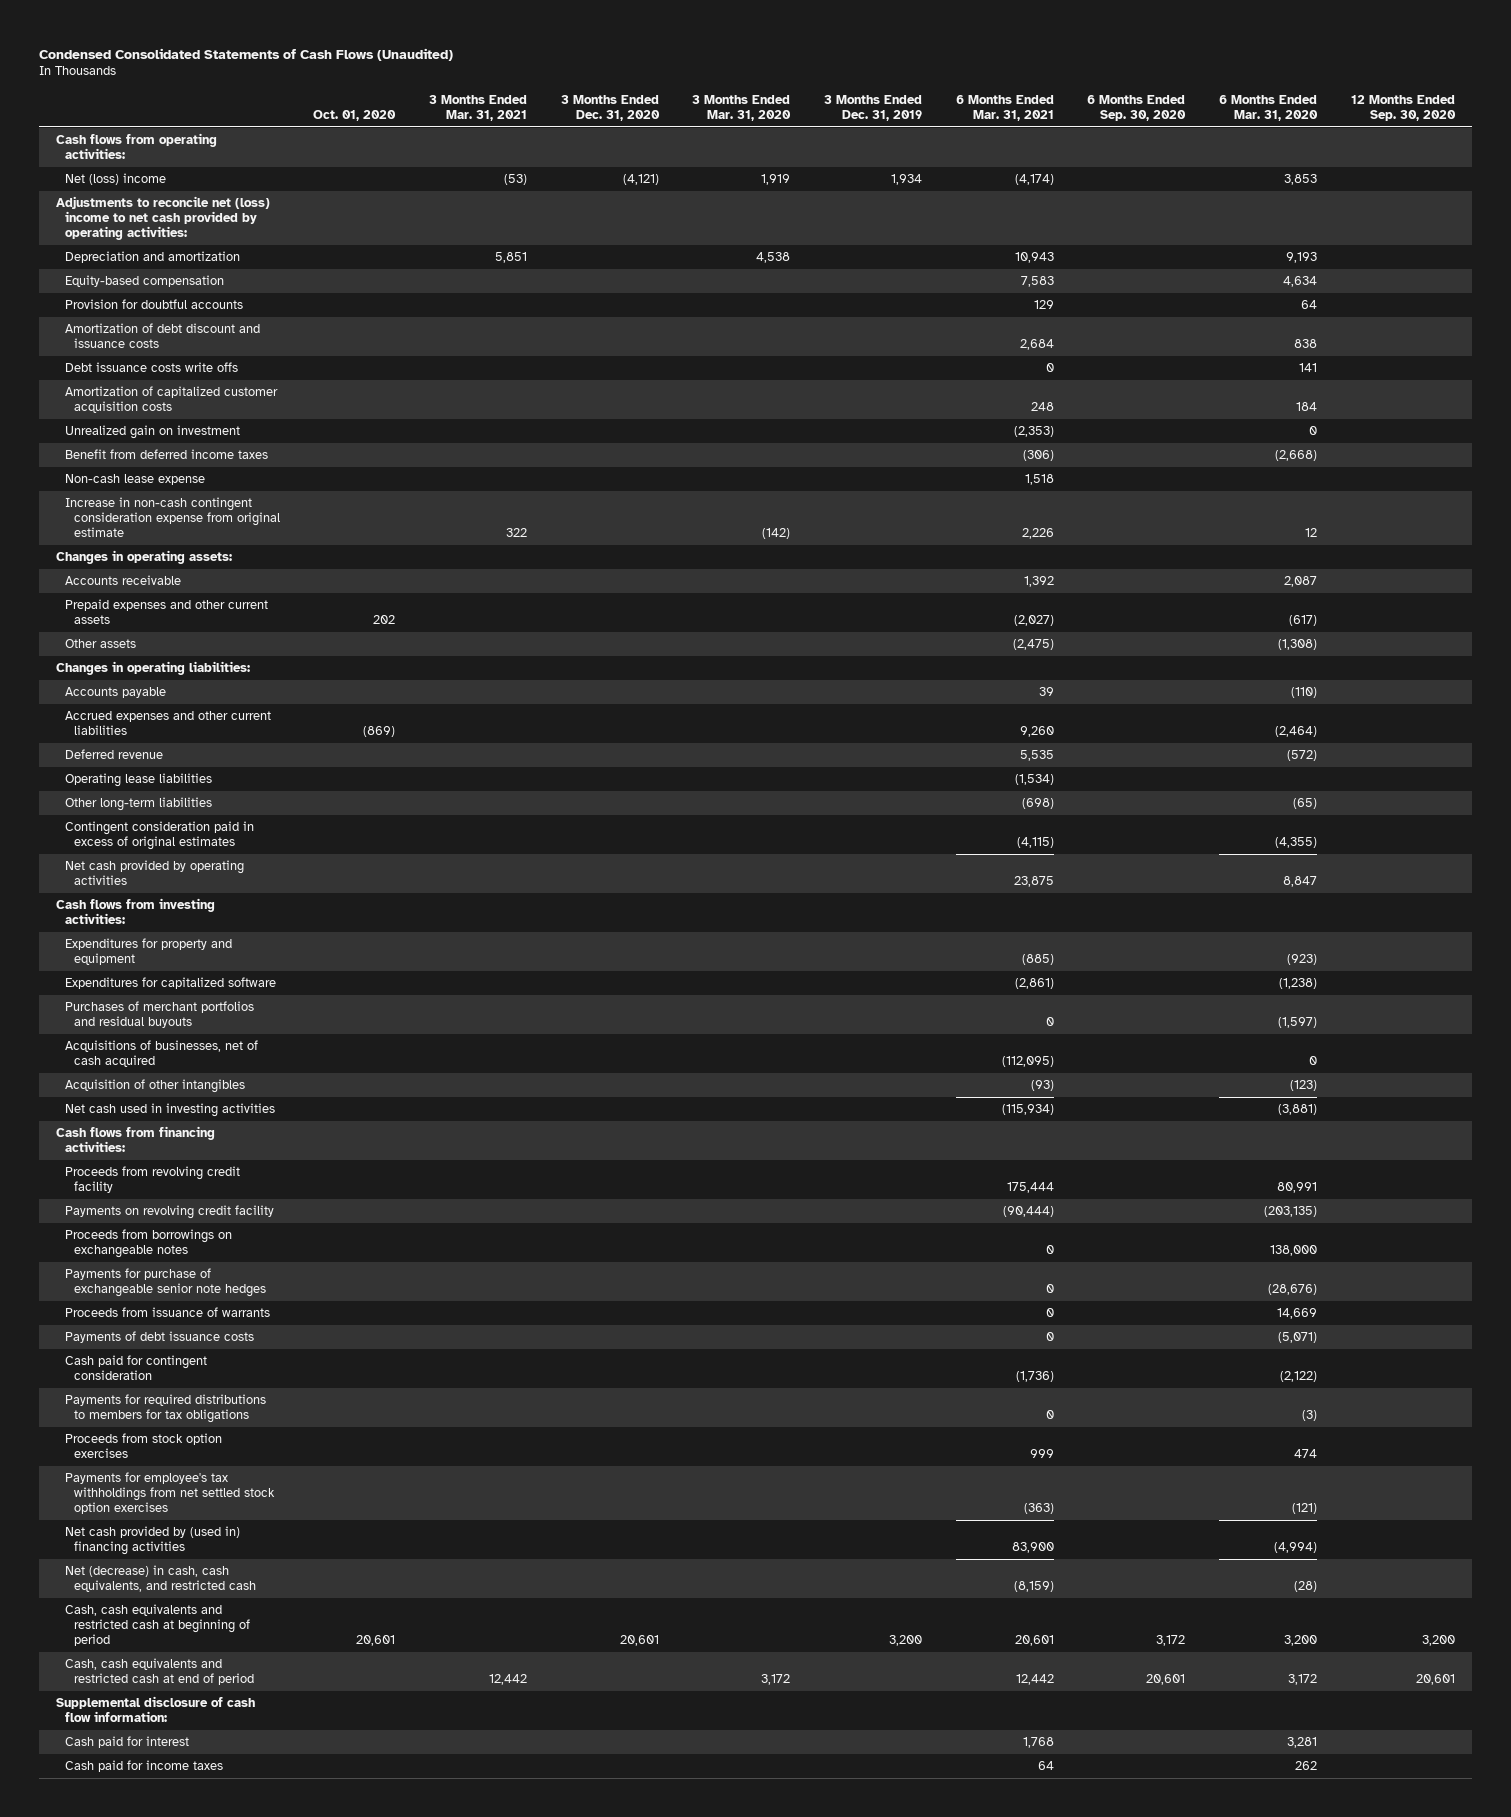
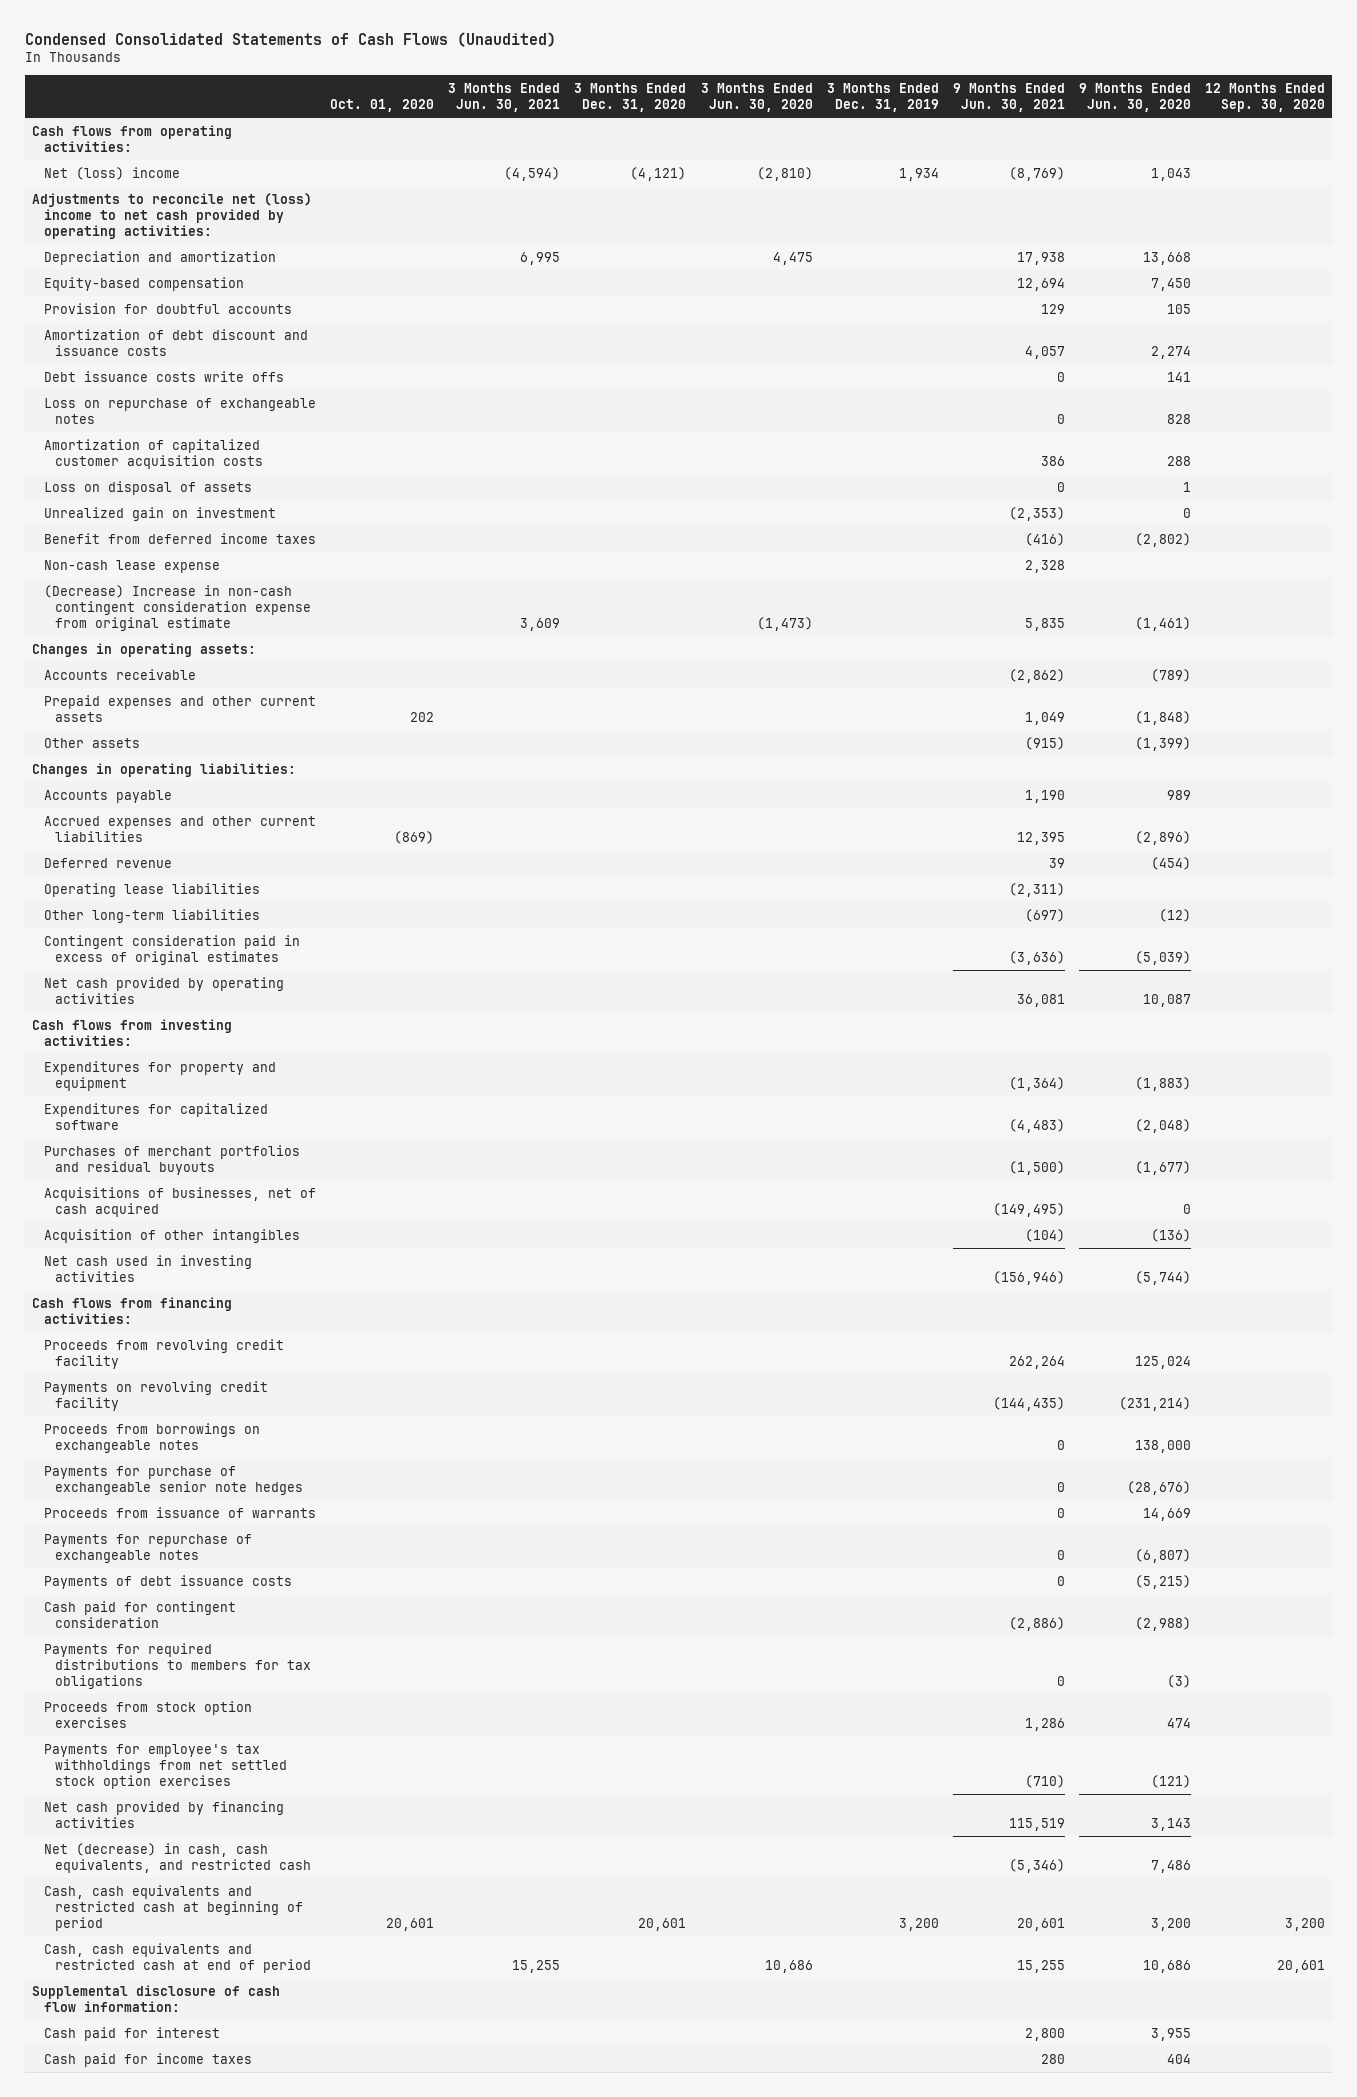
- | Oct. 01, 2020 | 3 Months Ended Mar. 31, 2021 | 3 Months Ended Dec. 31, 2020 | 3 Months Ended Mar. 31, 2020 | 3 Months Ended Dec. 31, 2019 | 6 Months Ended Mar. 31, 2021 | 6 Months Ended Sep. 30, 2020 | 6 Months Ended Mar. 31, 2020 | 12 Months Ended Sep. 30, 2020
+ | Oct. 01, 2020 | 3 Months Ended Jun. 30, 2021 | 3 Months Ended Dec. 31, 2020 | 3 Months Ended Jun. 30, 2020 | 3 Months Ended Dec. 31, 2019 | 9 Months Ended Jun. 30, 2021 | 9 Months Ended Jun. 30, 2020 | 12 Months Ended Sep. 30, 2020
+ Loss on repurchase of exchangeable notes | | | | | | 0 | 828 |
+ Loss on disposal of assets | | | | | | 0 | 1 |
- Increase in non-cash contingent consideration expense from original estimate | | 322 | | (142) | | 2,226 | | 12 |
+ (Decrease) Increase in non-cash contingent consideration expense from original estimate | | 3,609 | | (1,473) | | 5,835 | (1,461) |
+ Payments for repurchase of exchangeable notes | | | | | | 0 | (6,807) |
- Net cash provided by (used in) financing activities | | | | | | 83,900 | | (4,994) |
+ Net cash provided by financing activities | | | | | | 115,519 | 3,143 |

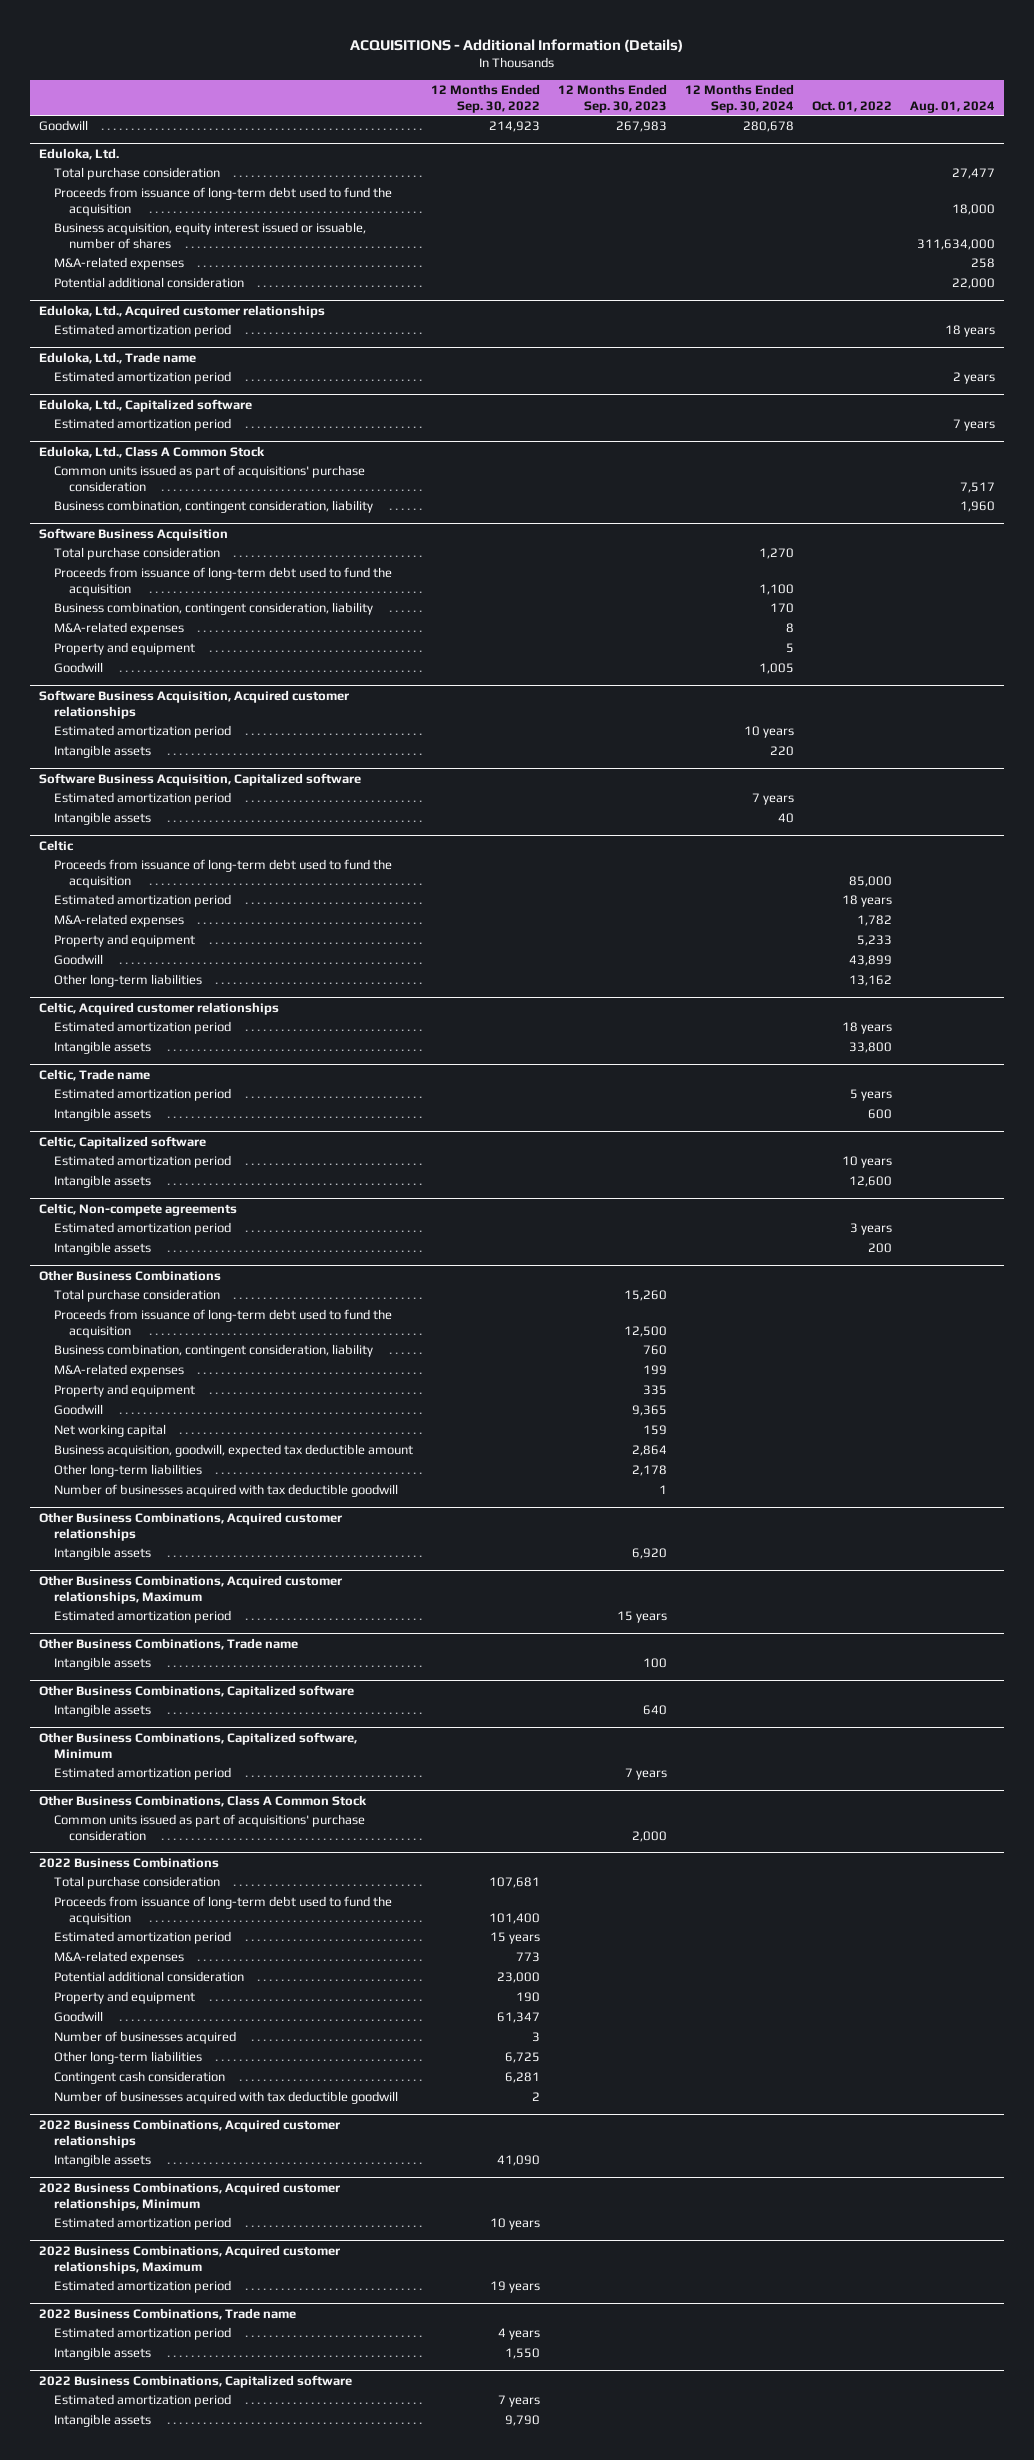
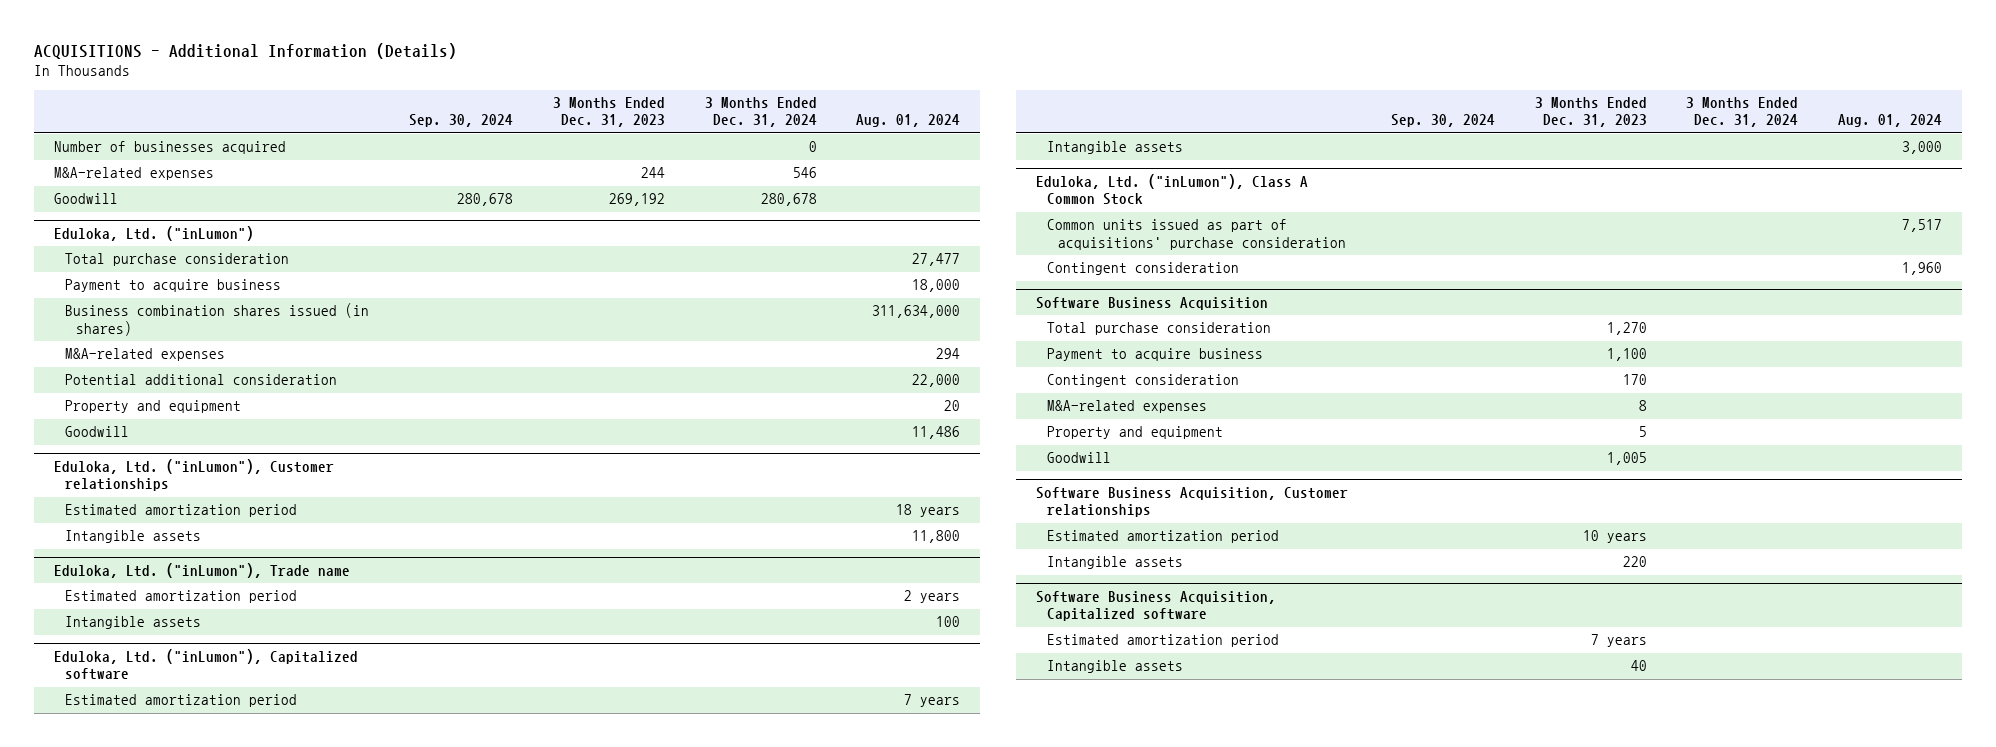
- | 12 Months Ended Sep. 30, 2022 | 12 Months Ended Sep. 30, 2023 | 12 Months Ended Sep. 30, 2024 | Oct. 01, 2022 | Aug. 01, 2024
+ | Sep. 30, 2024 | 3 Months Ended Dec. 31, 2023 | 3 Months Ended Dec. 31, 2024 | Aug. 01, 2024
+ Number of businesses acquired | | | 0 |
+ M&A-related expenses | | 244 | 546 |
- Eduloka, Ltd.
+ Eduloka, Ltd. ("inLumon")
- Proceeds from issuance of long-term debt used to fund the acquisition | | | | | 18,000
- Business acquisition, equity interest issued or issuable, number of shares | | | | | 311,634,000
- M&A-related expenses | | | | | 258
+ Payment to acquire business | | | | 18,000
+ Business combination shares issued (in shares) | | | | 311,634,000
+ M&A-related expenses | | | | 294
- Eduloka, Ltd., Acquired customer relationships
+ Property and equipment | | | | 20
+ Goodwill | | | | 11,486
+ Eduloka, Ltd. ("inLumon"), Customer relationships
- Eduloka, Ltd., Trade name
+ Intangible assets | | | | 11,800
+ Eduloka, Ltd. ("inLumon"), Trade name
- Eduloka, Ltd., Capitalized software
+ Intangible assets | | | | 100
+ Eduloka, Ltd. ("inLumon"), Capitalized software
- Eduloka, Ltd., Class A Common Stock
+ Intangible assets | | | | 3,000
+ Eduloka, Ltd. ("inLumon"), Class A Common Stock
- Business combination, contingent consideration, liability | | | | | 1,960
+ Contingent consideration | | | | 1,960
@ Software Business Acquisition
- Proceeds from issuance of long-term debt used to fund the acquisition | | | 1,100 | |
- Business combination, contingent consideration, liability | | | 170 | |
+ Payment to acquire business | | 1,100 | |
+ Contingent consideration | | 170 | |
- Software Business Acquisition, Acquired customer relationships
+ Software Business Acquisition, Customer relationships
- Celtic
- Proceeds from issuance of long-term debt used to fund the acquisition | | | | 85,000 |
- Estimated amortization period | | | | 18 years |
- M&A-related expenses | | | | 1,782 |
- Property and equipment | | | | 5,233 |
- Goodwill | | | | 43,899 |
- Other long-term liabilities | | | | 13,162 |
- Celtic, Acquired customer relationships
- Estimated amortization period | | | | 18 years |
- Intangible assets | | | | 33,800 |
- Celtic, Trade name
- Estimated amortization period | | | | 5 years |
- Intangible assets | | | | 600 |
- Celtic, Capitalized software
- Estimated amortization period | | | | 10 years |
- Intangible assets | | | | 12,600 |
- Celtic, Non-compete agreements
- Estimated amortization period | | | | 3 years |
- Intangible assets | | | | 200 |
- Other Business Combinations
- Total purchase consideration | | 15,260 | | |
- Proceeds from issuance of long-term debt used to fund the acquisition | | 12,500 | | |
- Business combination, contingent consideration, liability | | 760 | | |
- M&A-related expenses | | 199 | | |
- Property and equipment | | 335 | | |
- Goodwill | | 9,365 | | |
- Net working capital | | 159 | | |
- Business acquisition, goodwill, expected tax deductible amount | | 2,864 | | |
- Other long-term liabilities | | 2,178 | | |
- Number of businesses acquired with tax deductible goodwill | | 1 | | |
- Other Business Combinations, Acquired customer relationships
- Intangible assets | | 6,920 | | |
- Other Business Combinations, Acquired customer relationships, Maximum
- Estimated amortization period | | 15 years | | |
- Other Business Combinations, Trade name
- Intangible assets | | 100 | | |
- Other Business Combinations, Capitalized software
- Intangible assets | | 640 | | |
- Other Business Combinations, Capitalized software, Minimum
- Estimated amortization period | | 7 years | | |
- Other Business Combinations, Class A Common Stock
- Common units issued as part of acquisitions' purchase consideration | | 2,000 | | |
- 2022 Business Combinations
- Total purchase consideration | 107,681 | | | |
- Proceeds from issuance of long-term debt used to fund the acquisition | 101,400 | | | |
- Estimated amortization period | 15 years | | | |
- M&A-related expenses | 773 | | | |
- Potential additional consideration | 23,000 | | | |
- Property and equipment | 190 | | | |
- Goodwill | 61,347 | | | |
- Number of businesses acquired | 3 | | | |
- Other long-term liabilities | 6,725 | | | |
- Contingent cash consideration | 6,281 | | | |
- Number of businesses acquired with tax deductible goodwill | 2 | | | |
- 2022 Business Combinations, Acquired customer relationships
- Intangible assets | 41,090 | | | |
- 2022 Business Combinations, Acquired customer relationships, Minimum
- Estimated amortization period | 10 years | | | |
- 2022 Business Combinations, Acquired customer relationships, Maximum
- Estimated amortization period | 19 years | | | |
- 2022 Business Combinations, Trade name
- Estimated amortization period | 4 years | | | |
- Intangible assets | 1,550 | | | |
- 2022 Business Combinations, Capitalized software
- Estimated amortization period | 7 years | | | |
- Intangible assets | 9,790 | | | |

